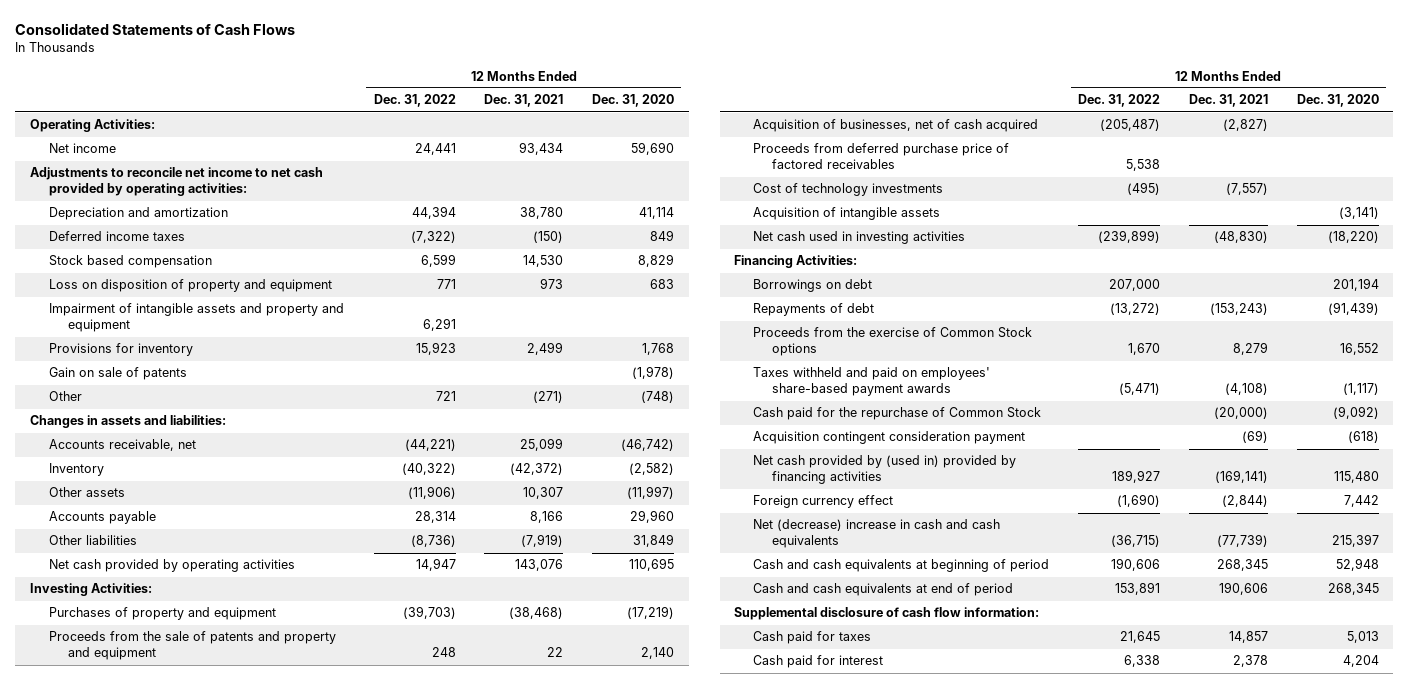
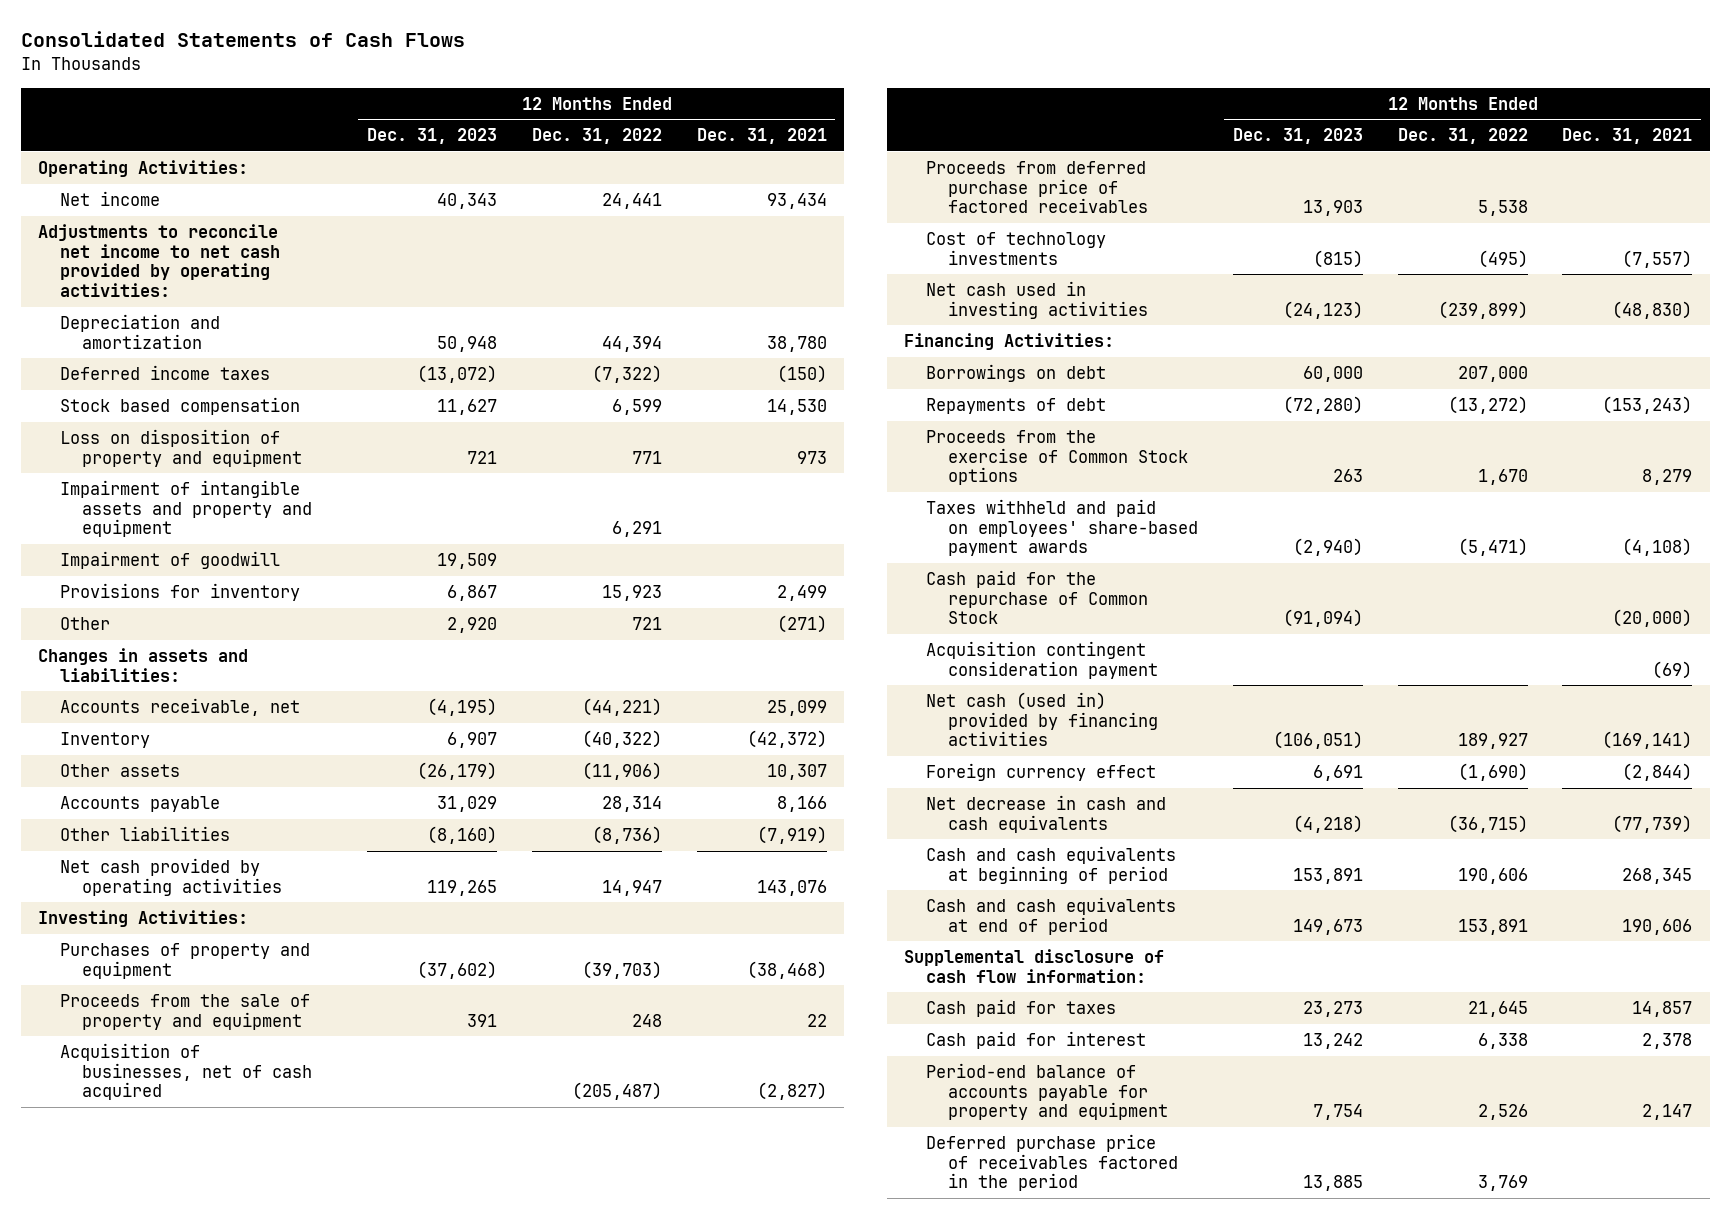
- | 12 Months Ended Dec. 31, 2022 | 12 Months Ended Dec. 31, 2021 | 12 Months Ended Dec. 31, 2020
+ | 12 Months Ended Dec. 31, 2023 | 12 Months Ended Dec. 31, 2022 | 12 Months Ended Dec. 31, 2021
+ Impairment of goodwill | 19,509 | |
- Gain on sale of patents | | | (1,978)
- Proceeds from the sale of patents and property and equipment | 248 | 22 | 2,140
+ Proceeds from the sale of property and equipment | 391 | 248 | 22
- Acquisition of intangible assets | | | (3,141)
- Net cash provided by (used in) provided by financing activities | 189,927 | (169,141) | 115,480
+ Net cash (used in) provided by financing activities | (106,051) | 189,927 | (169,141)
- Net (decrease) increase in cash and cash equivalents | (36,715) | (77,739) | 215,397
+ Net decrease in cash and cash equivalents | (4,218) | (36,715) | (77,739)
+ Period-end balance of accounts payable for property and equipment | 7,754 | 2,526 | 2,147
+ Deferred purchase price of receivables factored in the period | 13,885 | 3,769 |

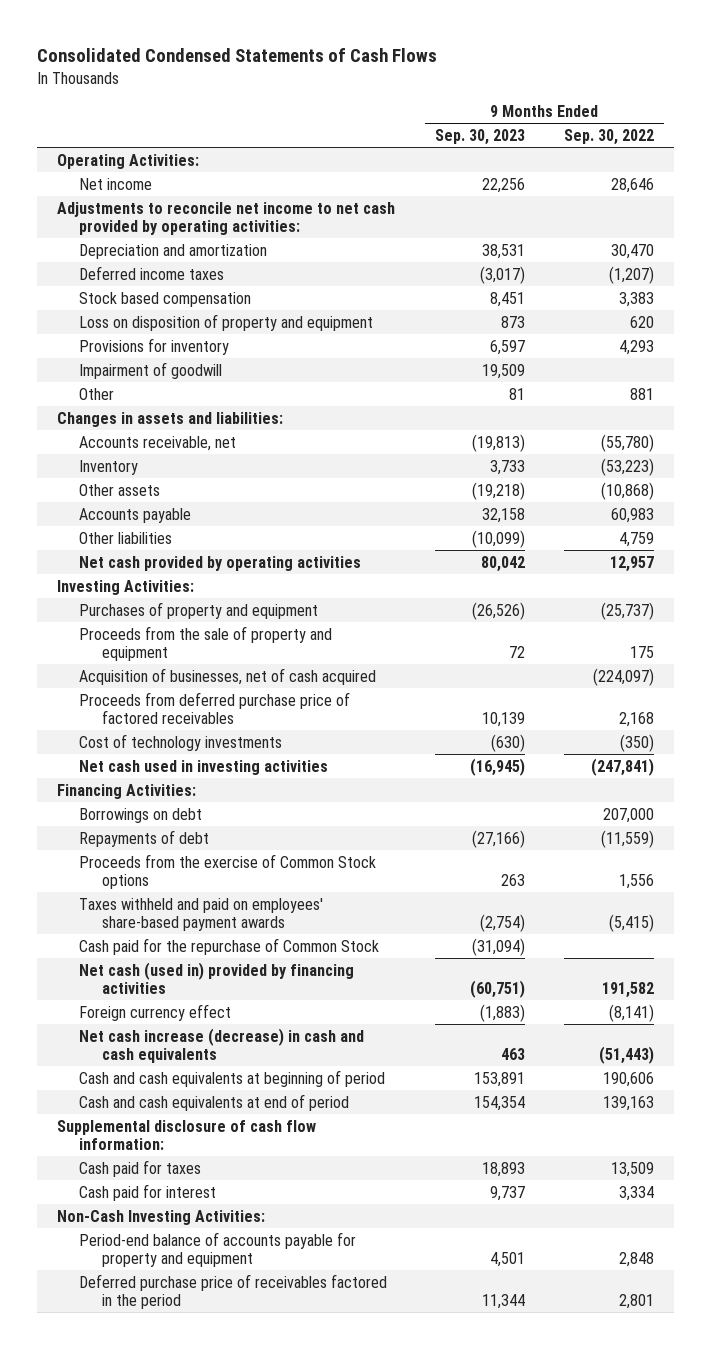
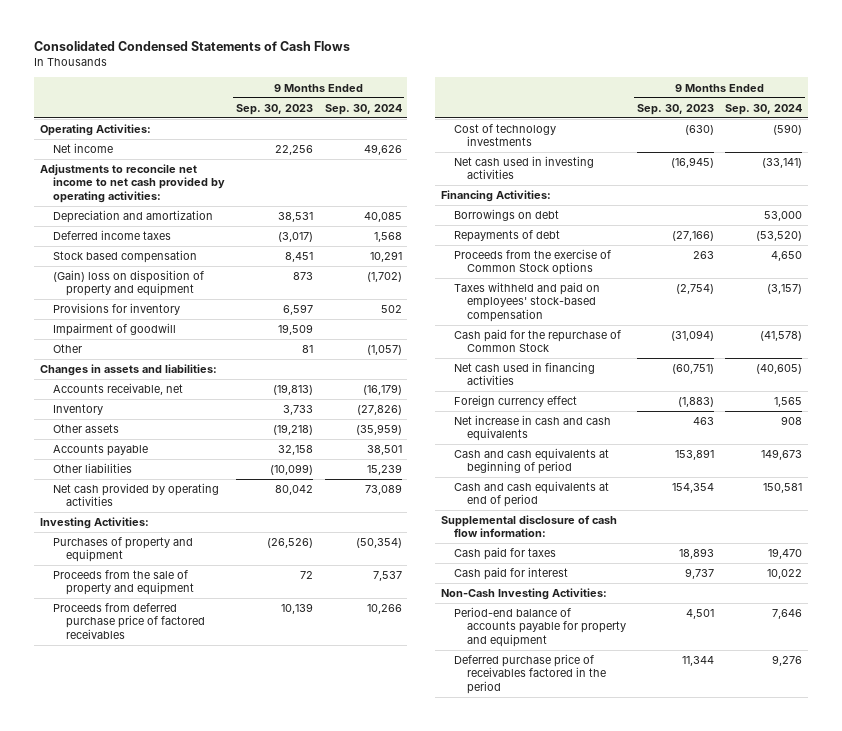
- | 9 Months Ended Sep. 30, 2023 | 9 Months Ended Sep. 30, 2022
+ | 9 Months Ended Sep. 30, 2023 | 9 Months Ended Sep. 30, 2024
- Loss on disposition of property and equipment | 873 | 620
+ (Gain) loss on disposition of property and equipment | 873 | (1,702)
- Acquisition of businesses, net of cash acquired | | (224,097)
- Taxes withheld and paid on employees' share-based payment awards | (2,754) | (5,415)
+ Taxes withheld and paid on employees' stock-based compensation | (2,754) | (3,157)
- Net cash (used in) provided by financing activities | (60,751) | 191,582
+ Net cash used in financing activities | (60,751) | (40,605)
- Net cash increase (decrease) in cash and cash equivalents | 463 | (51,443)
+ Net increase in cash and cash equivalents | 463 | 908

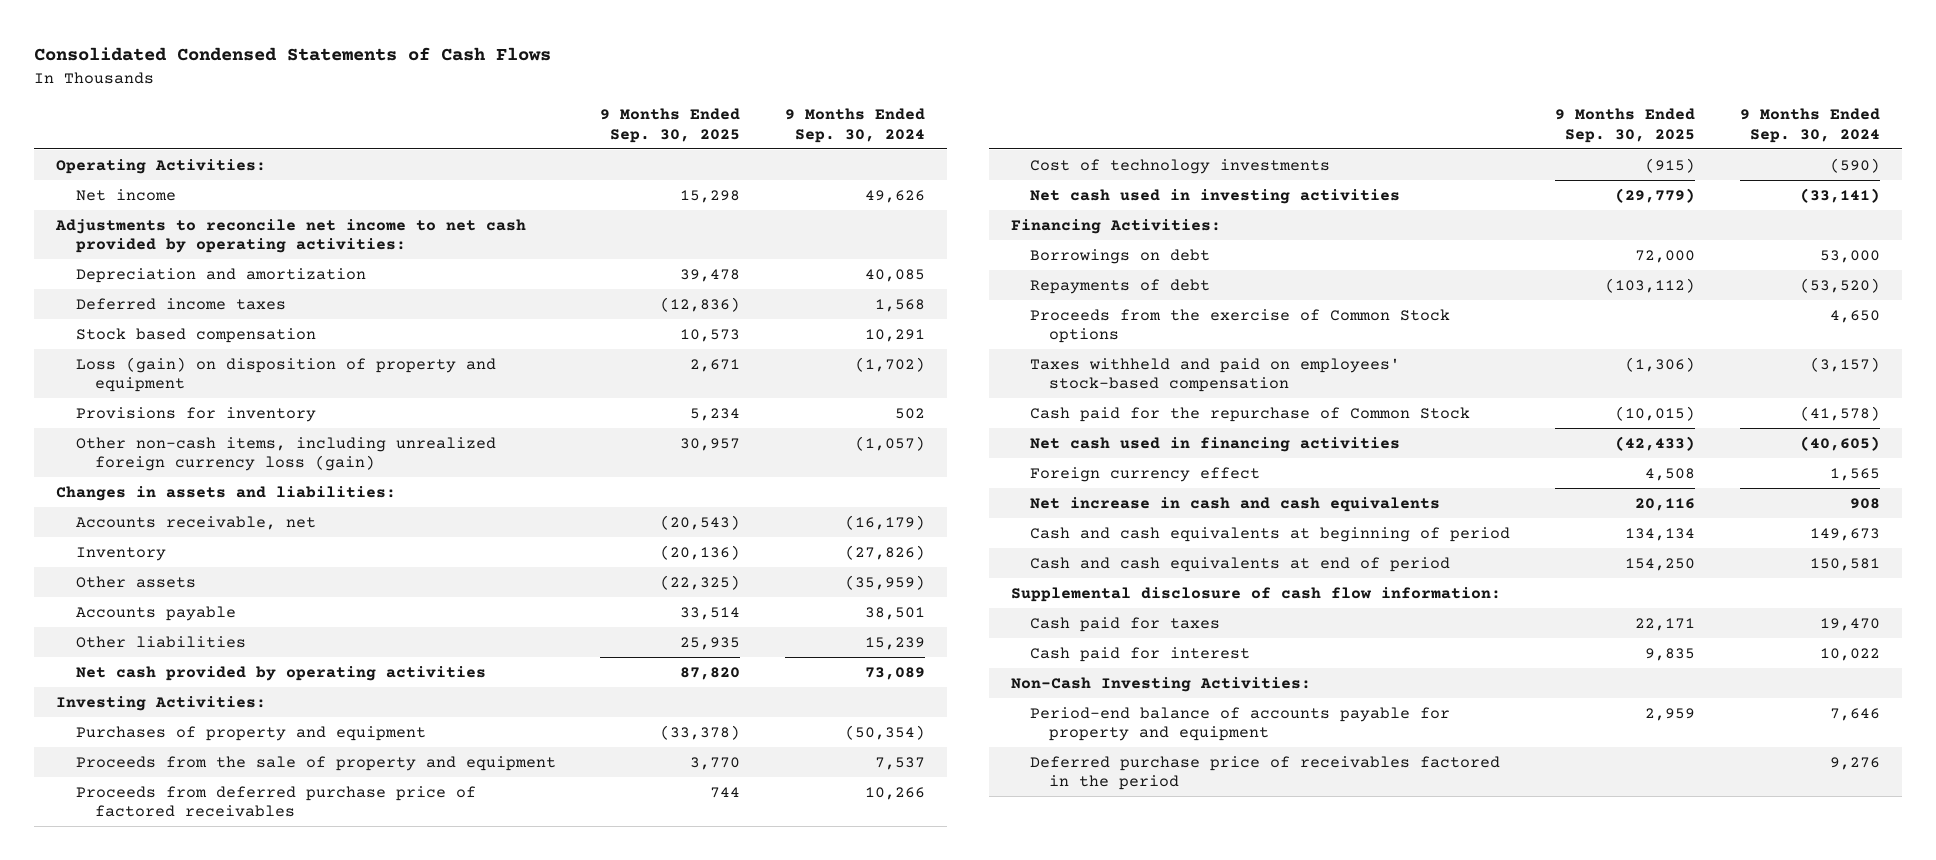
- | 9 Months Ended Sep. 30, 2023 | 9 Months Ended Sep. 30, 2024
+ | 9 Months Ended Sep. 30, 2025 | 9 Months Ended Sep. 30, 2024
- (Gain) loss on disposition of property and equipment | 873 | (1,702)
+ Loss (gain) on disposition of property and equipment | 2,671 | (1,702)
- Impairment of goodwill | 19,509 |
- Other | 81 | (1,057)
+ Other non-cash items, including unrealized foreign currency loss (gain) | 30,957 | (1,057)

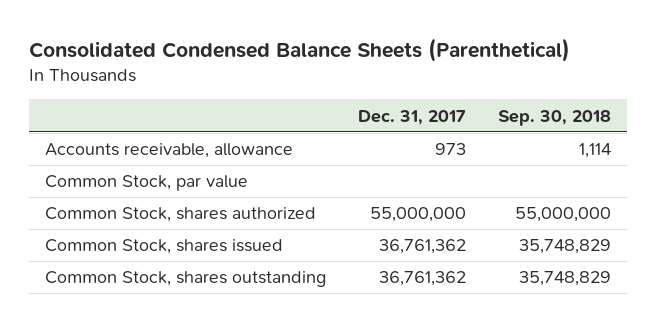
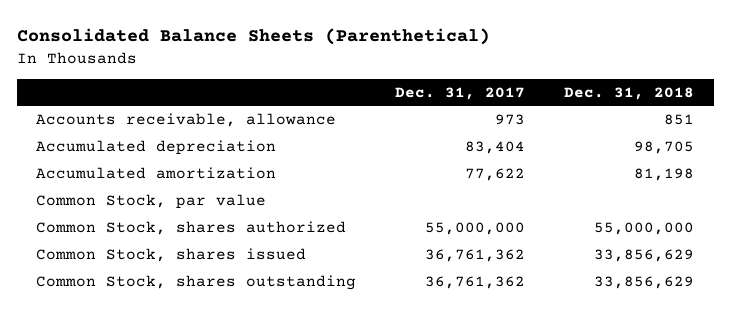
- Consolidated Condensed Balance Sheets (Parenthetical)
+ Consolidated Balance Sheets (Parenthetical)
- | Dec. 31, 2017 | Sep. 30, 2018
+ | Dec. 31, 2017 | Dec. 31, 2018
+ Accumulated depreciation | 83,404 | 98,705
+ Accumulated amortization | 77,622 | 81,198

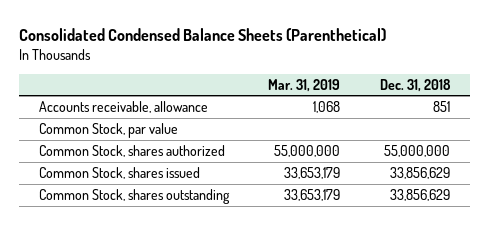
- Consolidated Balance Sheets (Parenthetical)
+ Consolidated Condensed Balance Sheets (Parenthetical)
- | Dec. 31, 2017 | Dec. 31, 2018
+ | Mar. 31, 2019 | Dec. 31, 2018
- Accumulated depreciation | 83,404 | 98,705
- Accumulated amortization | 77,622 | 81,198

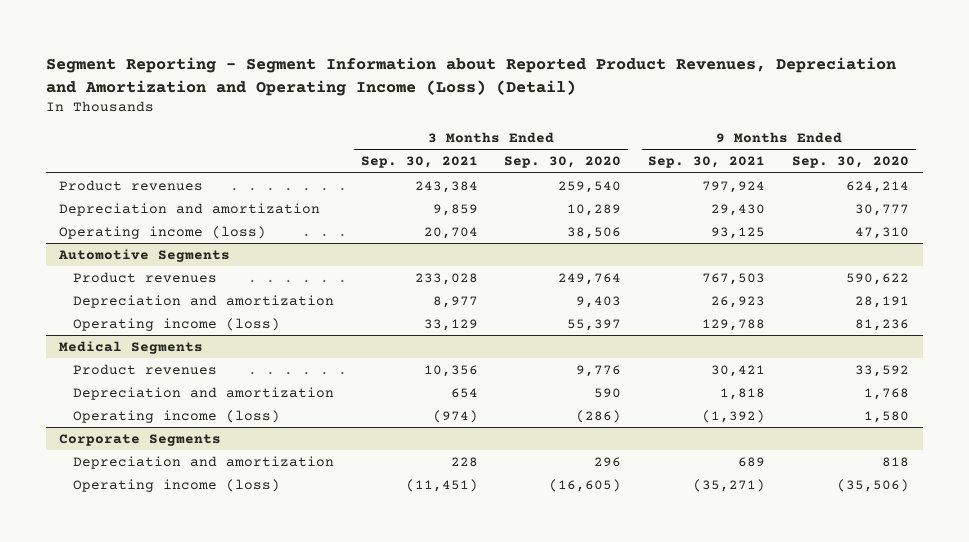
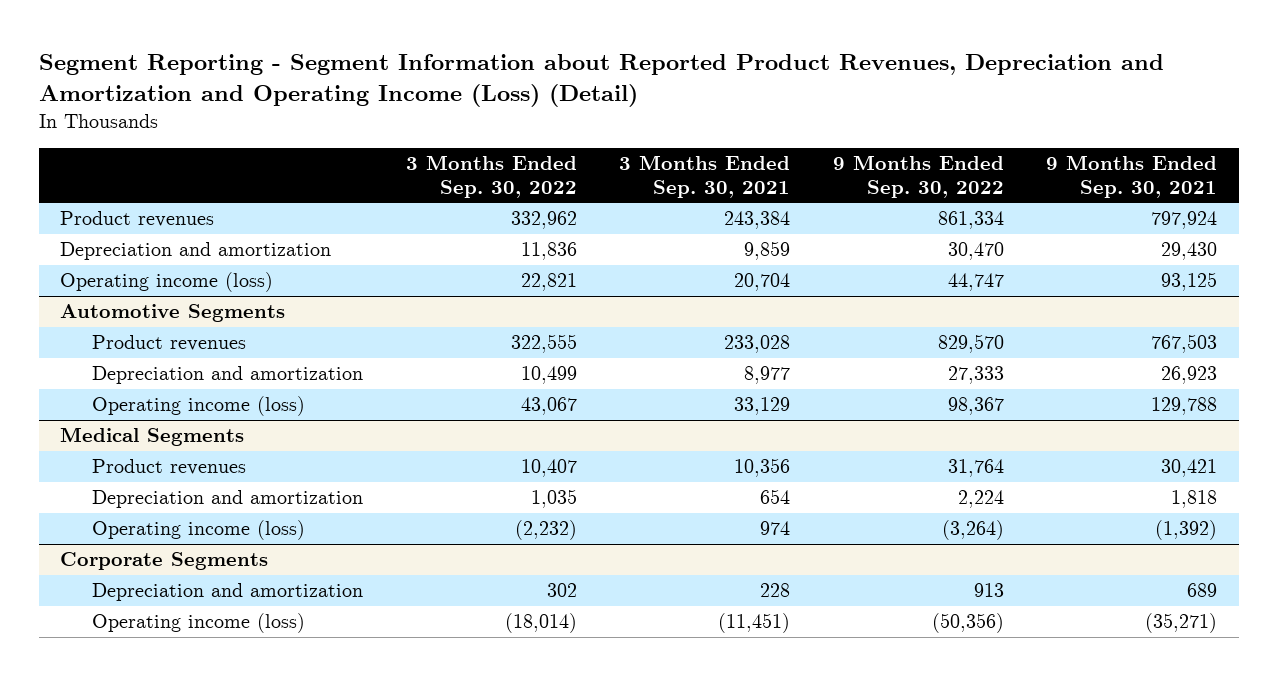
- | 3 Months Ended Sep. 30, 2021 | 3 Months Ended Sep. 30, 2020 | 9 Months Ended Sep. 30, 2021 | 9 Months Ended Sep. 30, 2020
+ | 3 Months Ended Sep. 30, 2022 | 3 Months Ended Sep. 30, 2021 | 9 Months Ended Sep. 30, 2022 | 9 Months Ended Sep. 30, 2021
@ Medical Segments
- Operating income (loss) | (974) | (286) | (1,392) | 1,580
+ Operating income (loss) | (2,232) | 974 | (3,264) | (1,392)

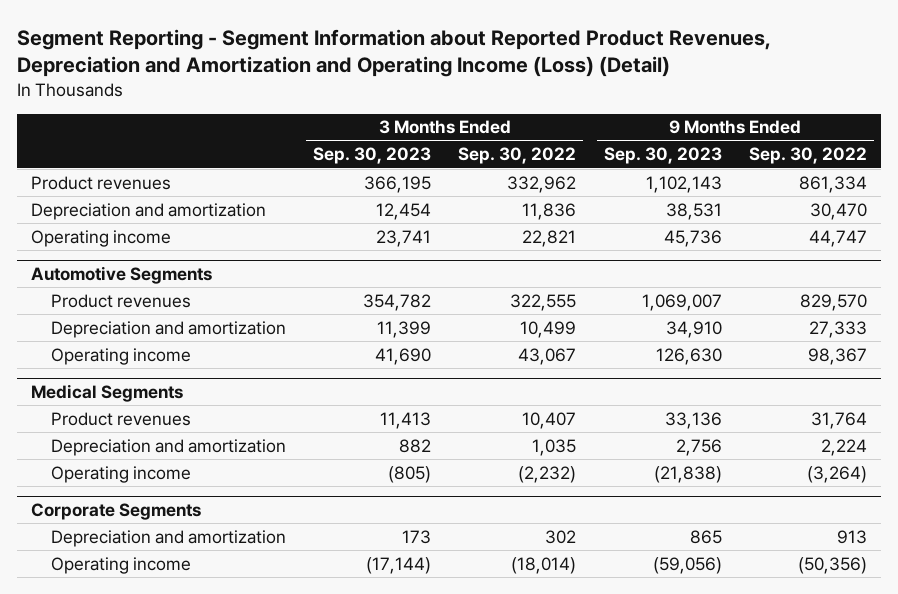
- | 3 Months Ended Sep. 30, 2022 | 3 Months Ended Sep. 30, 2021 | 9 Months Ended Sep. 30, 2022 | 9 Months Ended Sep. 30, 2021
+ | 3 Months Ended Sep. 30, 2023 | 3 Months Ended Sep. 30, 2022 | 9 Months Ended Sep. 30, 2023 | 9 Months Ended Sep. 30, 2022
- Operating income (loss) | 22,821 | 20,704 | 44,747 | 93,125
+ Operating income | 23,741 | 22,821 | 45,736 | 44,747
@ Automotive Segments
- Operating income (loss) | 43,067 | 33,129 | 98,367 | 129,788
+ Operating income | 41,690 | 43,067 | 126,630 | 98,367
@ Medical Segments
- Operating income (loss) | (2,232) | 974 | (3,264) | (1,392)
+ Operating income | (805) | (2,232) | (21,838) | (3,264)
@ Corporate Segments
- Operating income (loss) | (18,014) | (11,451) | (50,356) | (35,271)
+ Operating income | (17,144) | (18,014) | (59,056) | (50,356)

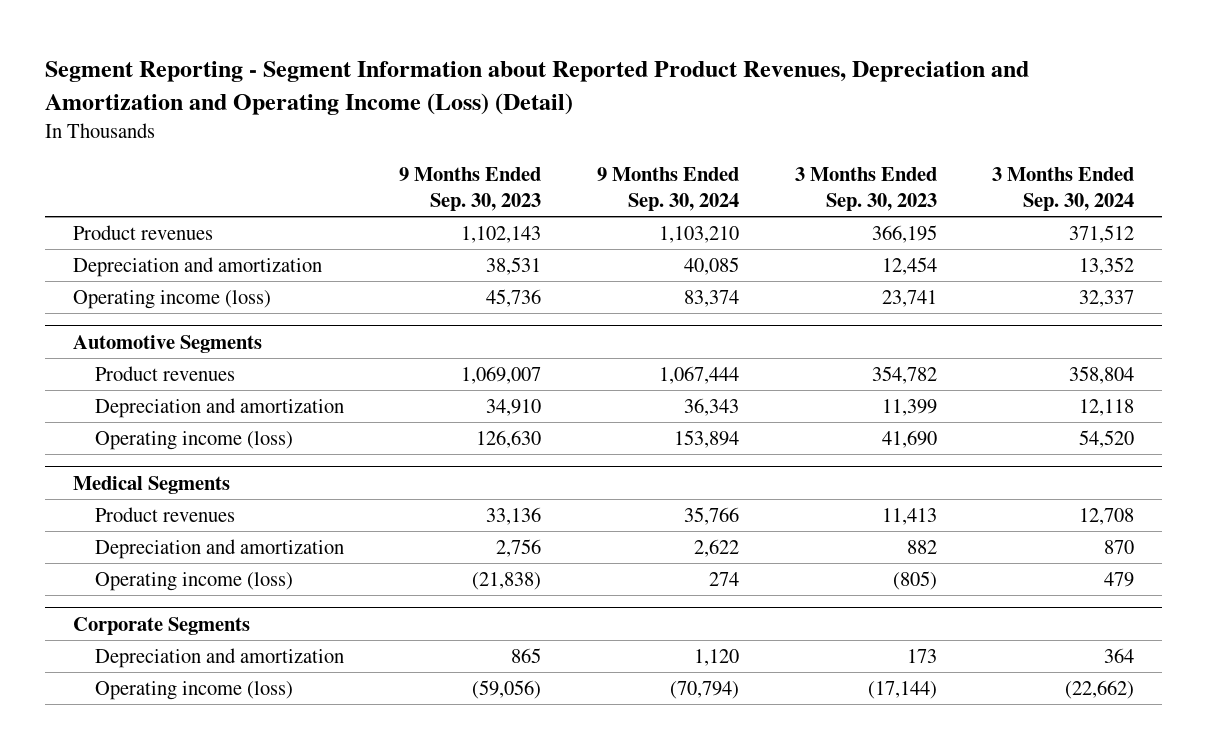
- | 3 Months Ended Sep. 30, 2023 | 3 Months Ended Sep. 30, 2022 | 9 Months Ended Sep. 30, 2023 | 9 Months Ended Sep. 30, 2022
+ | 9 Months Ended Sep. 30, 2023 | 9 Months Ended Sep. 30, 2024 | 3 Months Ended Sep. 30, 2023 | 3 Months Ended Sep. 30, 2024
- Operating income | 23,741 | 22,821 | 45,736 | 44,747
+ Operating income (loss) | 45,736 | 83,374 | 23,741 | 32,337
@ Automotive Segments
- Operating income | 41,690 | 43,067 | 126,630 | 98,367
+ Operating income (loss) | 126,630 | 153,894 | 41,690 | 54,520
@ Medical Segments
- Operating income | (805) | (2,232) | (21,838) | (3,264)
+ Operating income (loss) | (21,838) | 274 | (805) | 479
@ Corporate Segments
- Operating income | (17,144) | (18,014) | (59,056) | (50,356)
+ Operating income (loss) | (59,056) | (70,794) | (17,144) | (22,662)

